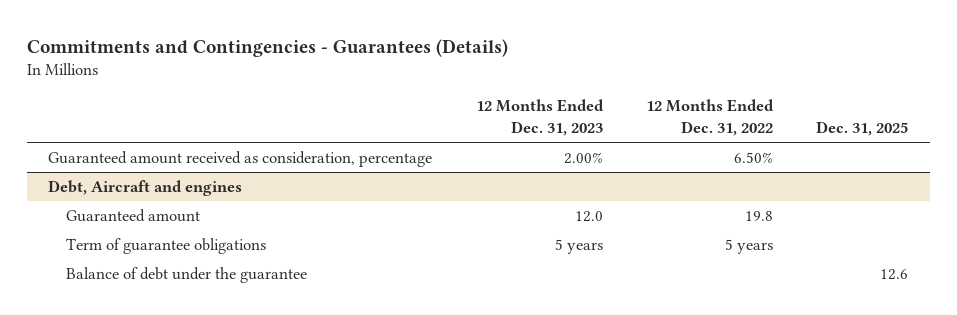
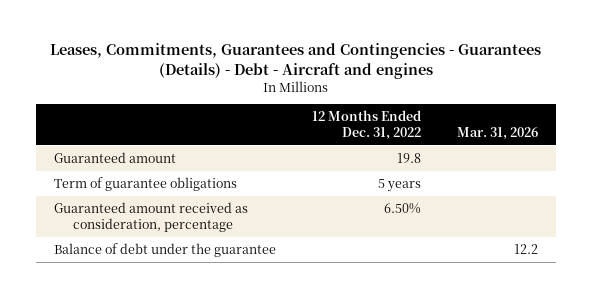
- Commitments and Contingencies - Guarantees (Details)
+ Leases, Commitments, Guarantees and Contingencies - Guarantees (Details) - Debt - Aircraft and engines
- | 12 Months Ended Dec. 31, 2023 | 12 Months Ended Dec. 31, 2022 | Dec. 31, 2025
+ | 12 Months Ended Dec. 31, 2022 | Mar. 31, 2026
- Debt, Aircraft and engines
moved down: Guaranteed amount received as consideration, percentage | 6.50% |

